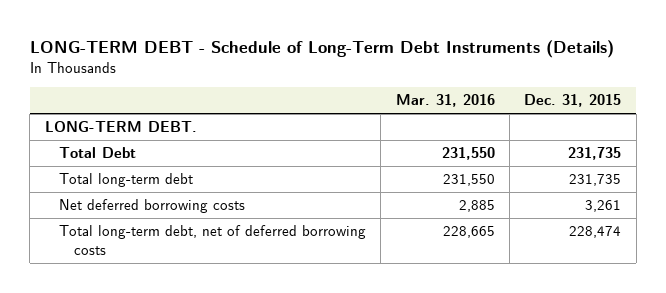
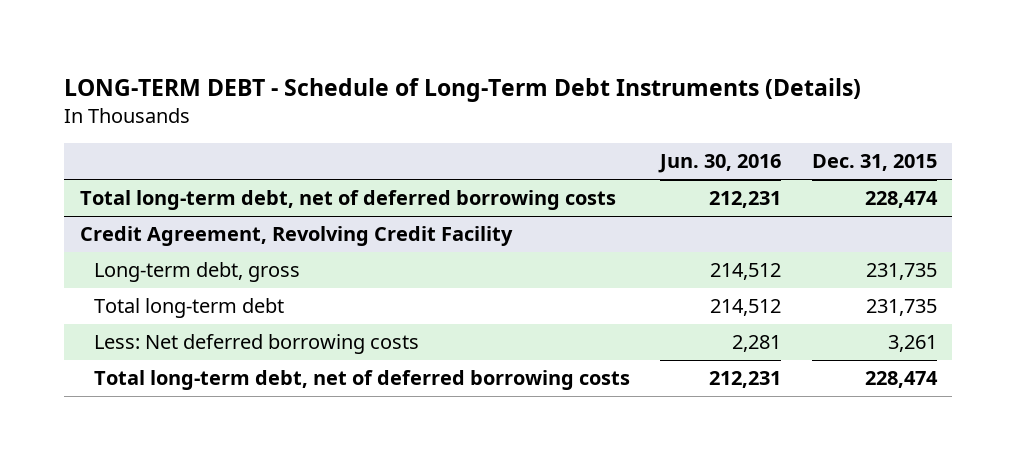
- | Mar. 31, 2016 | Dec. 31, 2015
+ | Jun. 30, 2016 | Dec. 31, 2015
- LONG-TERM DEBT.
- Total Debt | 231,550 | 231,735
+ Total long-term debt, net of deferred borrowing costs | 212,231 | 228,474
+ Credit Agreement, Revolving Credit Facility
+ Long-term debt, gross | 214,512 | 231,735
- Net deferred borrowing costs | 2,885 | 3,261
+ Less: Net deferred borrowing costs | 2,281 | 3,261

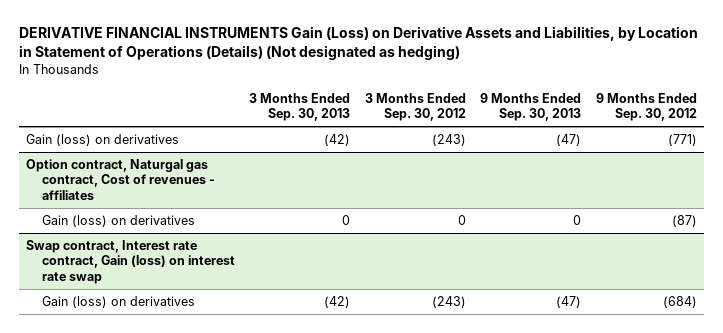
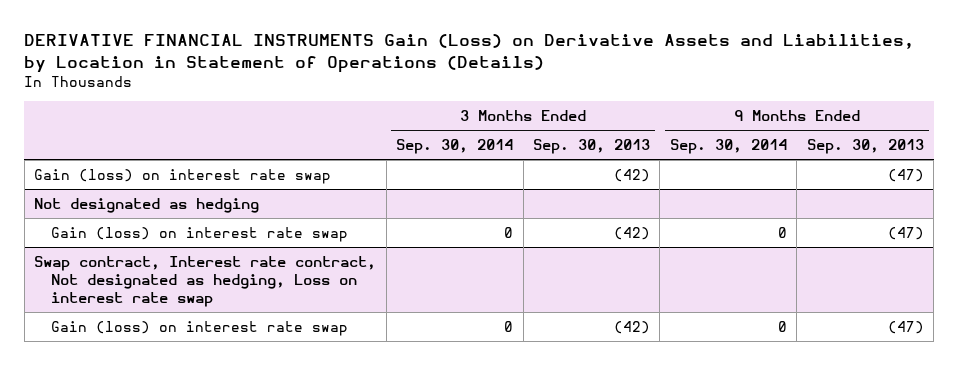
- DERIVATIVE FINANCIAL INSTRUMENTS Gain (Loss) on Derivative Assets and Liabilities, by Location in Statement of Operations (Details) (Not designated as hedging)
+ DERIVATIVE FINANCIAL INSTRUMENTS Gain (Loss) on Derivative Assets and Liabilities, by Location in Statement of Operations (Details)
- | 3 Months Ended Sep. 30, 2013 | 3 Months Ended Sep. 30, 2012 | 9 Months Ended Sep. 30, 2013 | 9 Months Ended Sep. 30, 2012
+ | 3 Months Ended Sep. 30, 2014 | 3 Months Ended Sep. 30, 2013 | 9 Months Ended Sep. 30, 2014 | 9 Months Ended Sep. 30, 2013
- Gain (loss) on derivatives | (42) | (243) | (47) | (771)
- Option contract, Naturgal gas contract, Cost of revenues - affiliates
- Gain (loss) on derivatives | 0 | 0 | 0 | (87)
- Swap contract, Interest rate contract, Gain (loss) on interest rate swap
- Gain (loss) on derivatives | (42) | (243) | (47) | (684)
+ Gain (loss) on interest rate swap | | (42) | | (47)
+ Not designated as hedging
+ Gain (loss) on interest rate swap | 0 | (42) | 0 | (47)
+ Swap contract, Interest rate contract, Not designated as hedging, Loss on interest rate swap
+ Gain (loss) on interest rate swap | 0 | (42) | 0 | (47)

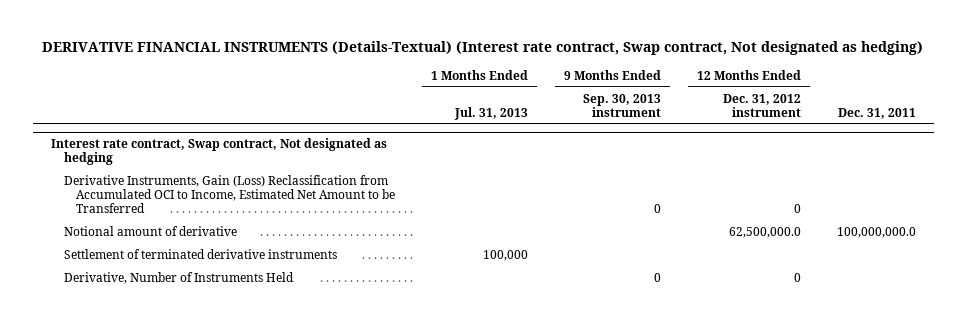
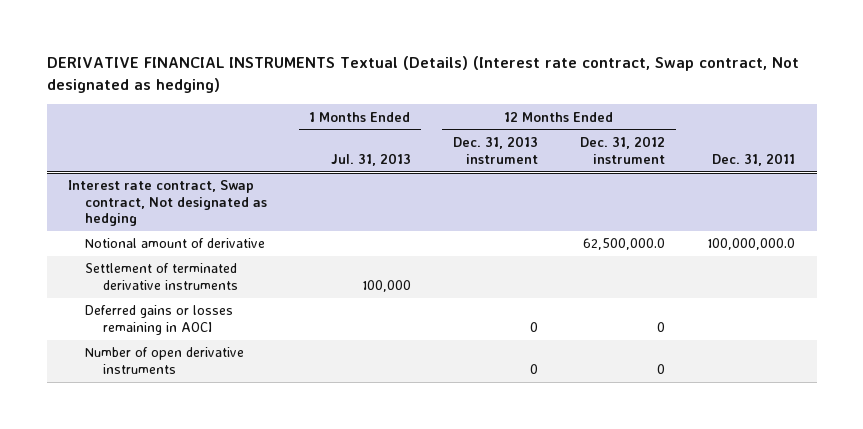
- DERIVATIVE FINANCIAL INSTRUMENTS (Details-Textual) (Interest rate contract, Swap contract, Not designated as hedging)
+ DERIVATIVE FINANCIAL INSTRUMENTS Textual (Details) (Interest rate contract, Swap contract, Not designated as hedging)
- | 1 Months Ended Jul. 31, 2013 | 9 Months Ended Sep. 30, 2013 instrument | 12 Months Ended Dec. 31, 2012 instrument | Dec. 31, 2011
+ | 1 Months Ended Jul. 31, 2013 | 12 Months Ended Dec. 31, 2013 instrument | 12 Months Ended Dec. 31, 2012 instrument | Dec. 31, 2011
@ Interest rate contract, Swap contract, Not designated as hedging
- Derivative Instruments, Gain (Loss) Reclassification from Accumulated OCI to Income, Estimated Net Amount to be Transferred | | 0 | 0 |
- Derivative, Number of Instruments Held | | 0 | 0 |
+ Deferred gains or losses remaining in AOCI | | 0 | 0 |
+ Number of open derivative instruments | | 0 | 0 |

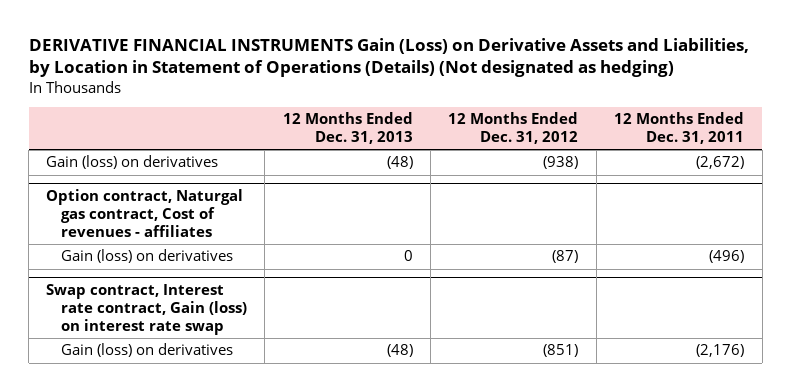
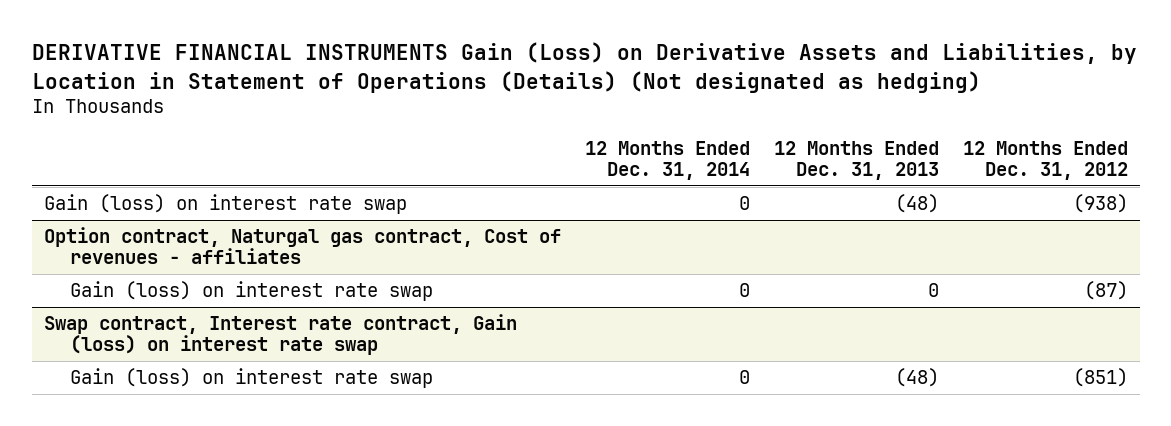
- | 12 Months Ended Dec. 31, 2013 | 12 Months Ended Dec. 31, 2012 | 12 Months Ended Dec. 31, 2011
+ | 12 Months Ended Dec. 31, 2014 | 12 Months Ended Dec. 31, 2013 | 12 Months Ended Dec. 31, 2012
- Gain (loss) on derivatives | (48) | (938) | (2,672)
+ Gain (loss) on interest rate swap | 0 | (48) | (938)
@ Option contract, Naturgal gas contract, Cost of revenues - affiliates
- Gain (loss) on derivatives | 0 | (87) | (496)
+ Gain (loss) on interest rate swap | 0 | 0 | (87)
@ Swap contract, Interest rate contract, Gain (loss) on interest rate swap
- Gain (loss) on derivatives | (48) | (851) | (2,176)
+ Gain (loss) on interest rate swap | 0 | (48) | (851)

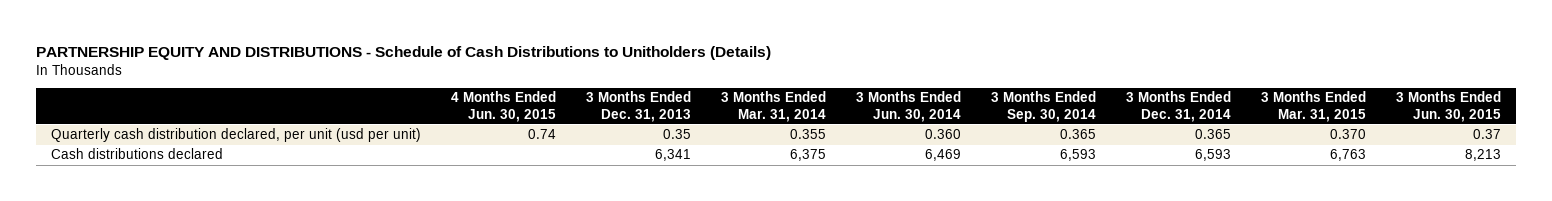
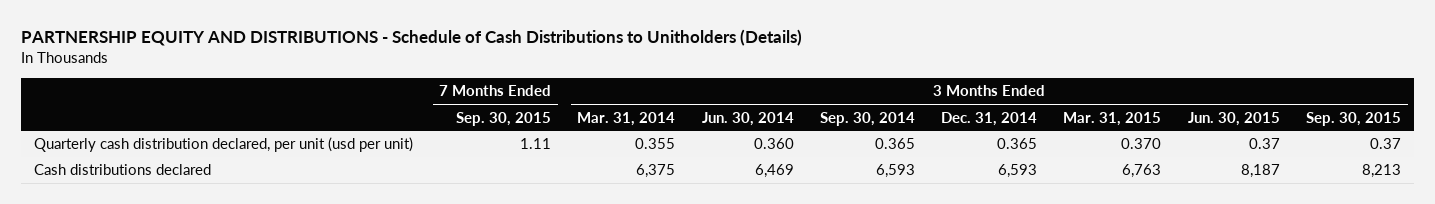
- | 4 Months Ended Jun. 30, 2015 | 3 Months Ended Dec. 31, 2013 | 3 Months Ended Mar. 31, 2014 | 3 Months Ended Jun. 30, 2014 | 3 Months Ended Sep. 30, 2014 | 3 Months Ended Dec. 31, 2014 | 3 Months Ended Mar. 31, 2015 | 3 Months Ended Jun. 30, 2015
+ | 7 Months Ended Sep. 30, 2015 | 3 Months Ended Mar. 31, 2014 | 3 Months Ended Jun. 30, 2014 | 3 Months Ended Sep. 30, 2014 | 3 Months Ended Dec. 31, 2014 | 3 Months Ended Mar. 31, 2015 | 3 Months Ended Jun. 30, 2015 | 3 Months Ended Sep. 30, 2015
- Cash distributions declared | | 6,341 | 6,375 | 6,469 | 6,593 | 6,593 | 6,763 | 8,213
+ Cash distributions declared | | 6,375 | 6,469 | 6,593 | 6,593 | 6,763 | 8,187 | 8,213

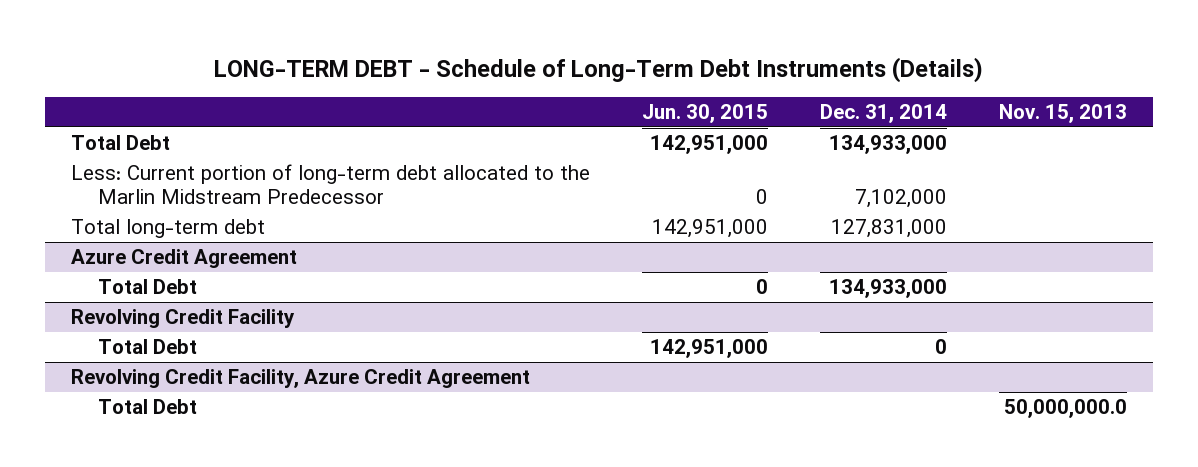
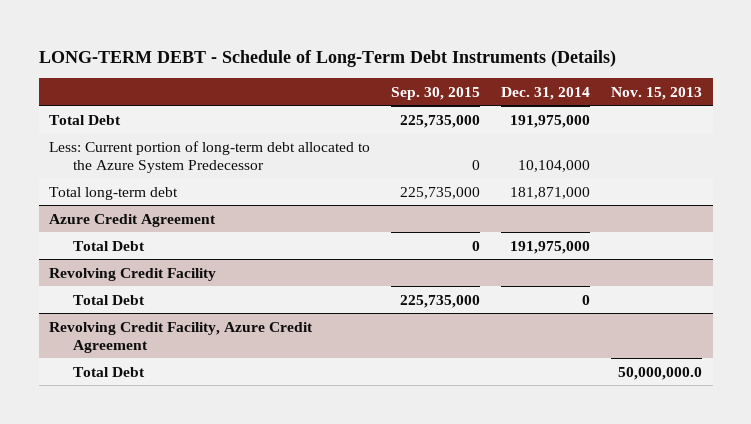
- | Jun. 30, 2015 | Dec. 31, 2014 | Nov. 15, 2013
+ | Sep. 30, 2015 | Dec. 31, 2014 | Nov. 15, 2013
- Total Debt | 142,951,000 | 134,933,000 |
- Less: Current portion of long-term debt allocated to the Marlin Midstream Predecessor | 0 | 7,102,000 |
- Total long-term debt | 142,951,000 | 127,831,000 |
+ Total Debt | 225,735,000 | 191,975,000 |
+ Less: Current portion of long-term debt allocated to the Azure System Predecessor | 0 | 10,104,000 |
+ Total long-term debt | 225,735,000 | 181,871,000 |
@ Azure Credit Agreement
- Total Debt | 0 | 134,933,000 |
+ Total Debt | 0 | 191,975,000 |

